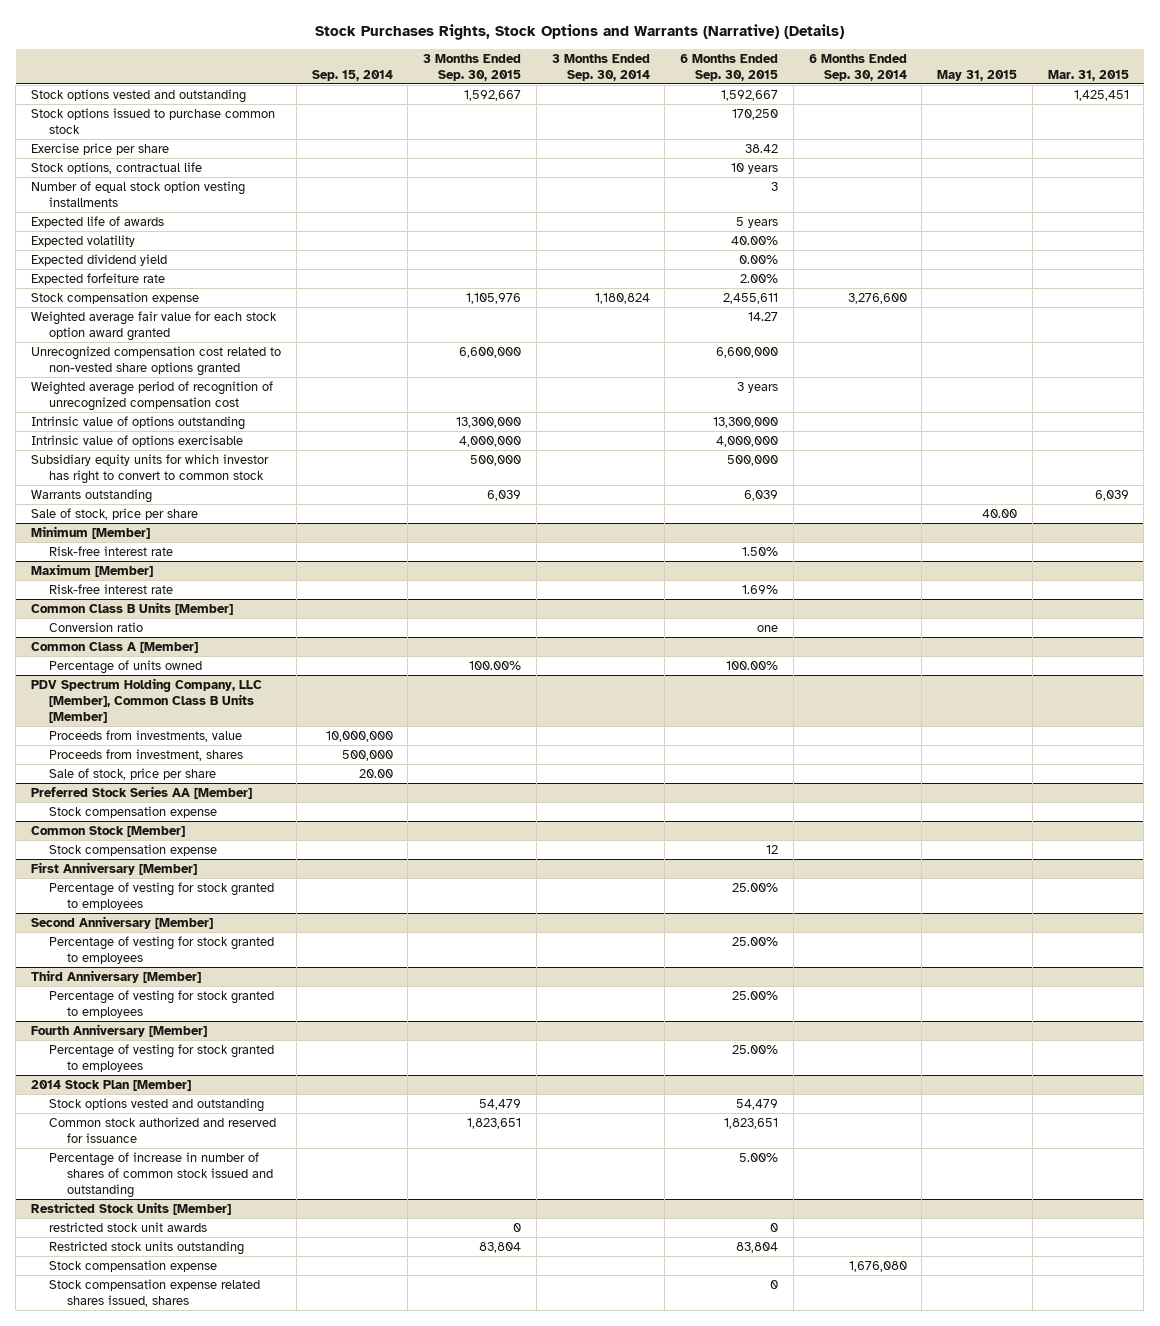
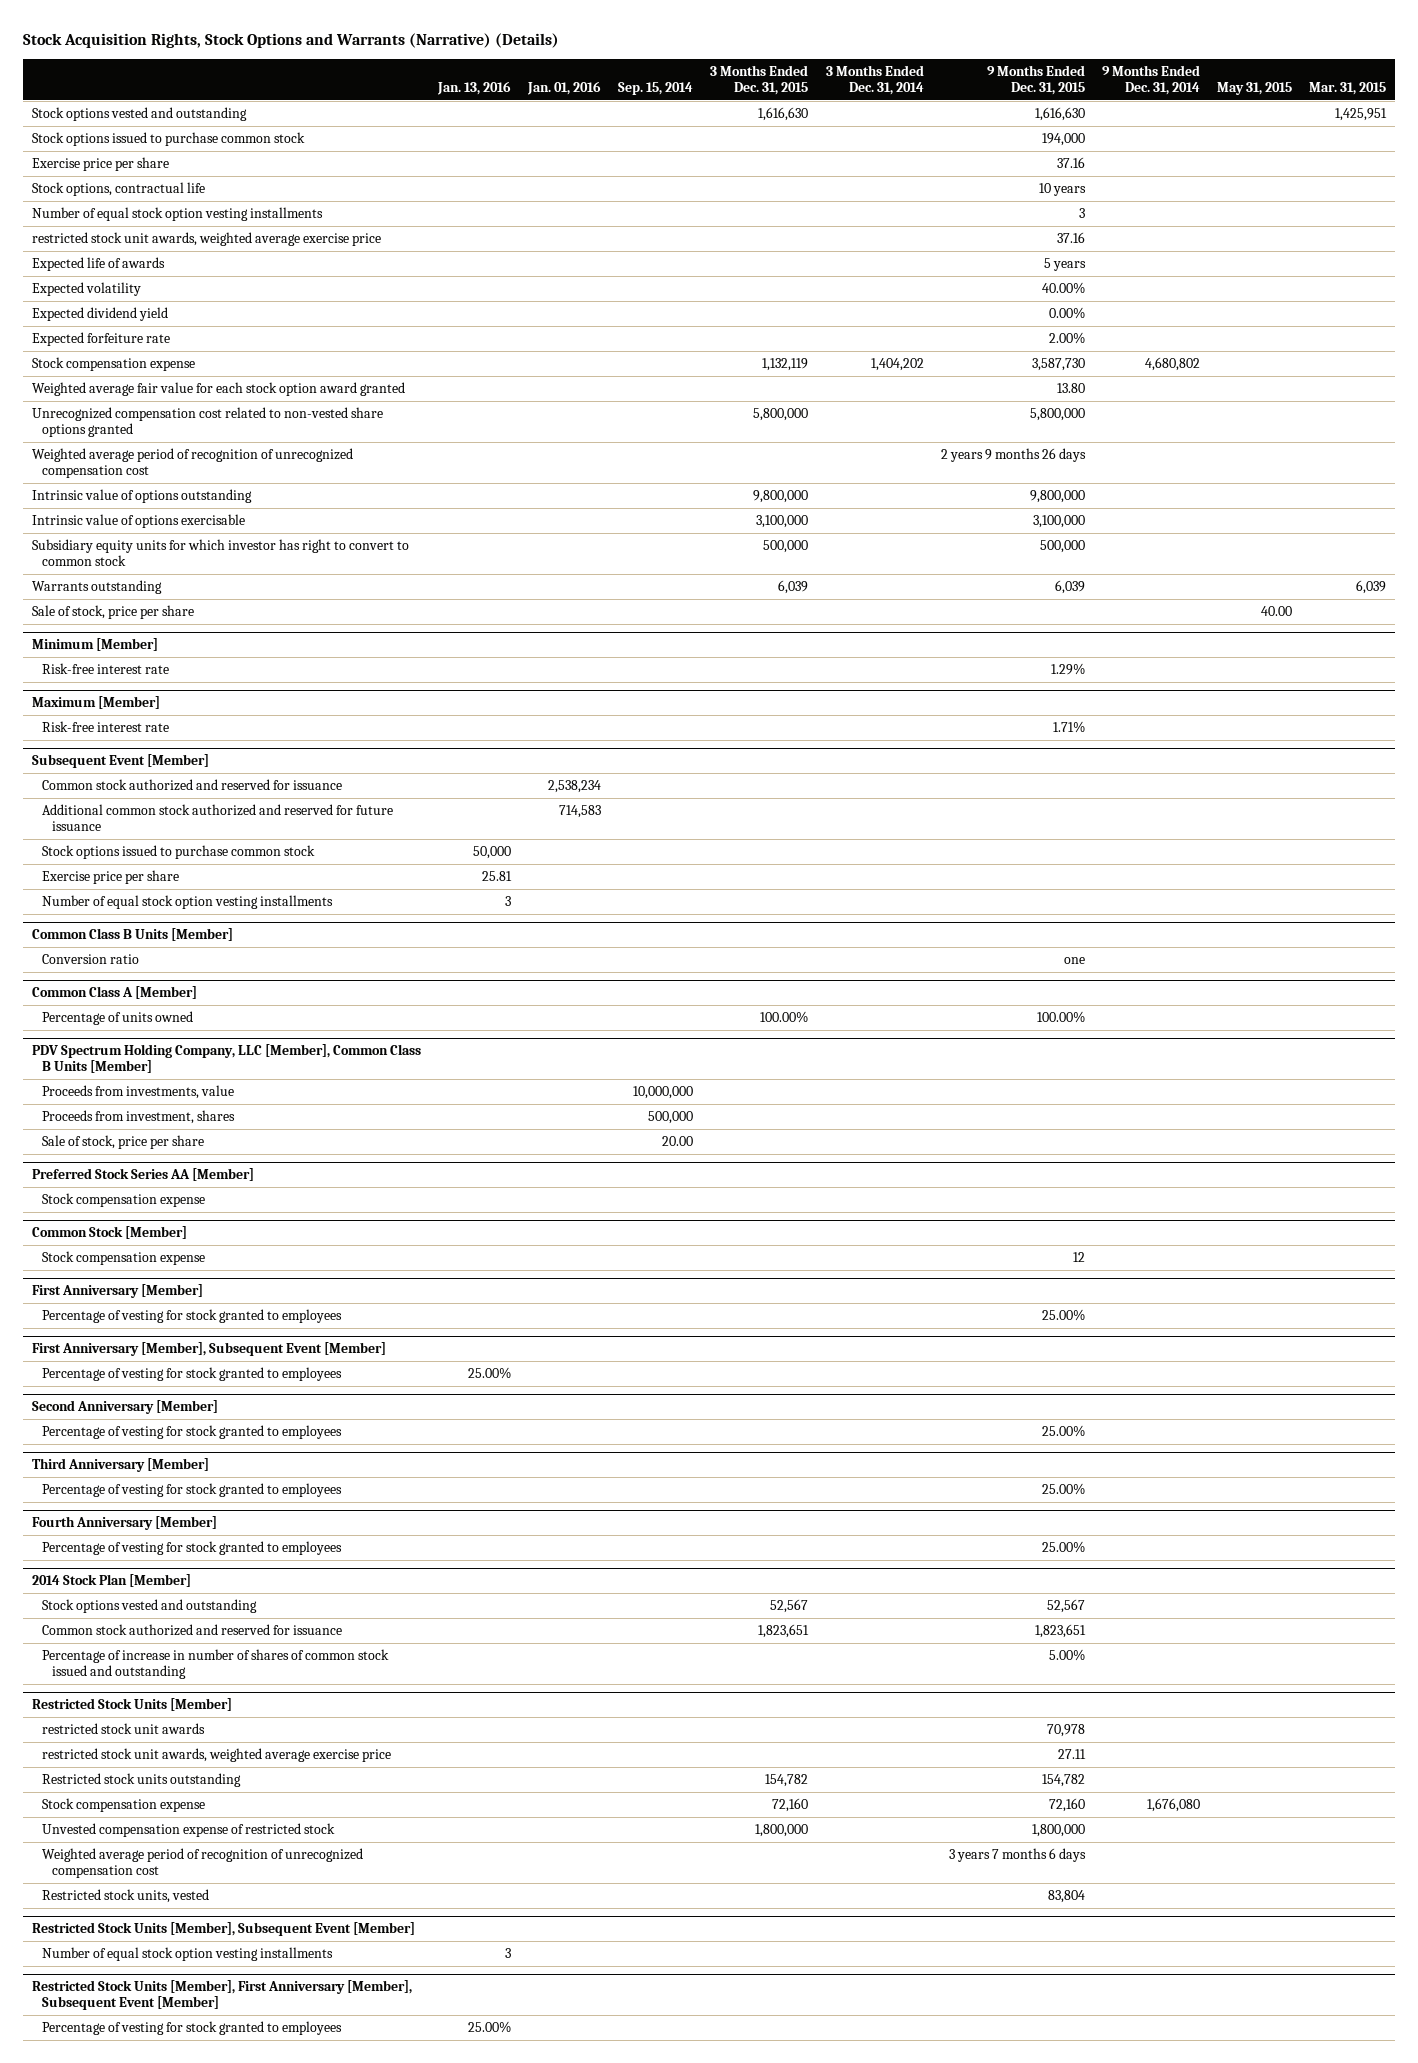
- Stock Purchases Rights, Stock Options and Warrants (Narrative) (Details)
+ Stock Acquisition Rights, Stock Options and Warrants (Narrative) (Details)
- | Sep. 15, 2014 | 3 Months Ended Sep. 30, 2015 | 3 Months Ended Sep. 30, 2014 | 6 Months Ended Sep. 30, 2015 | 6 Months Ended Sep. 30, 2014 | May 31, 2015 | Mar. 31, 2015
+ | Jan. 13, 2016 | Jan. 01, 2016 | Sep. 15, 2014 | 3 Months Ended Dec. 31, 2015 | 3 Months Ended Dec. 31, 2014 | 9 Months Ended Dec. 31, 2015 | 9 Months Ended Dec. 31, 2014 | May 31, 2015 | Mar. 31, 2015
- Stock options vested and outstanding | | 1,592,667 | | 1,592,667 | | | 1,425,451
+ Stock options vested and outstanding | | | | 1,616,630 | | 1,616,630 | | | 1,425,951
+ restricted stock unit awards, weighted average exercise price | | | | | | 37.16 | | |
+ Subsequent Event [Member]
+ Common stock authorized and reserved for issuance | | 2,538,234 | | | | | | |
+ Additional common stock authorized and reserved for future issuance | | 714,583 | | | | | | |
+ Stock options issued to purchase common stock | 50,000 | | | | | | | |
+ Exercise price per share | 25.81 | | | | | | | |
+ Number of equal stock option vesting installments | 3 | | | | | | | |
+ First Anniversary [Member], Subsequent Event [Member]
+ Percentage of vesting for stock granted to employees | 25.00% | | | | | | | |
@ Restricted Stock Units [Member]
+ restricted stock unit awards, weighted average exercise price | | | | | | 27.11 | | |
- Stock compensation expense related shares issued, shares | | | | 0 | | |
+ Unvested compensation expense of restricted stock | | | | 1,800,000 | | 1,800,000 | | |
+ Weighted average period of recognition of unrecognized compensation cost | | | | | | 3 years 7 months 6 days | | |
+ Restricted stock units, vested | | | | | | 83,804 | | |
+ Restricted Stock Units [Member], Subsequent Event [Member]
+ Number of equal stock option vesting installments | 3 | | | | | | | |
+ Restricted Stock Units [Member], First Anniversary [Member], Subsequent Event [Member]
+ Percentage of vesting for stock granted to employees | 25.00% | | | | | | | |

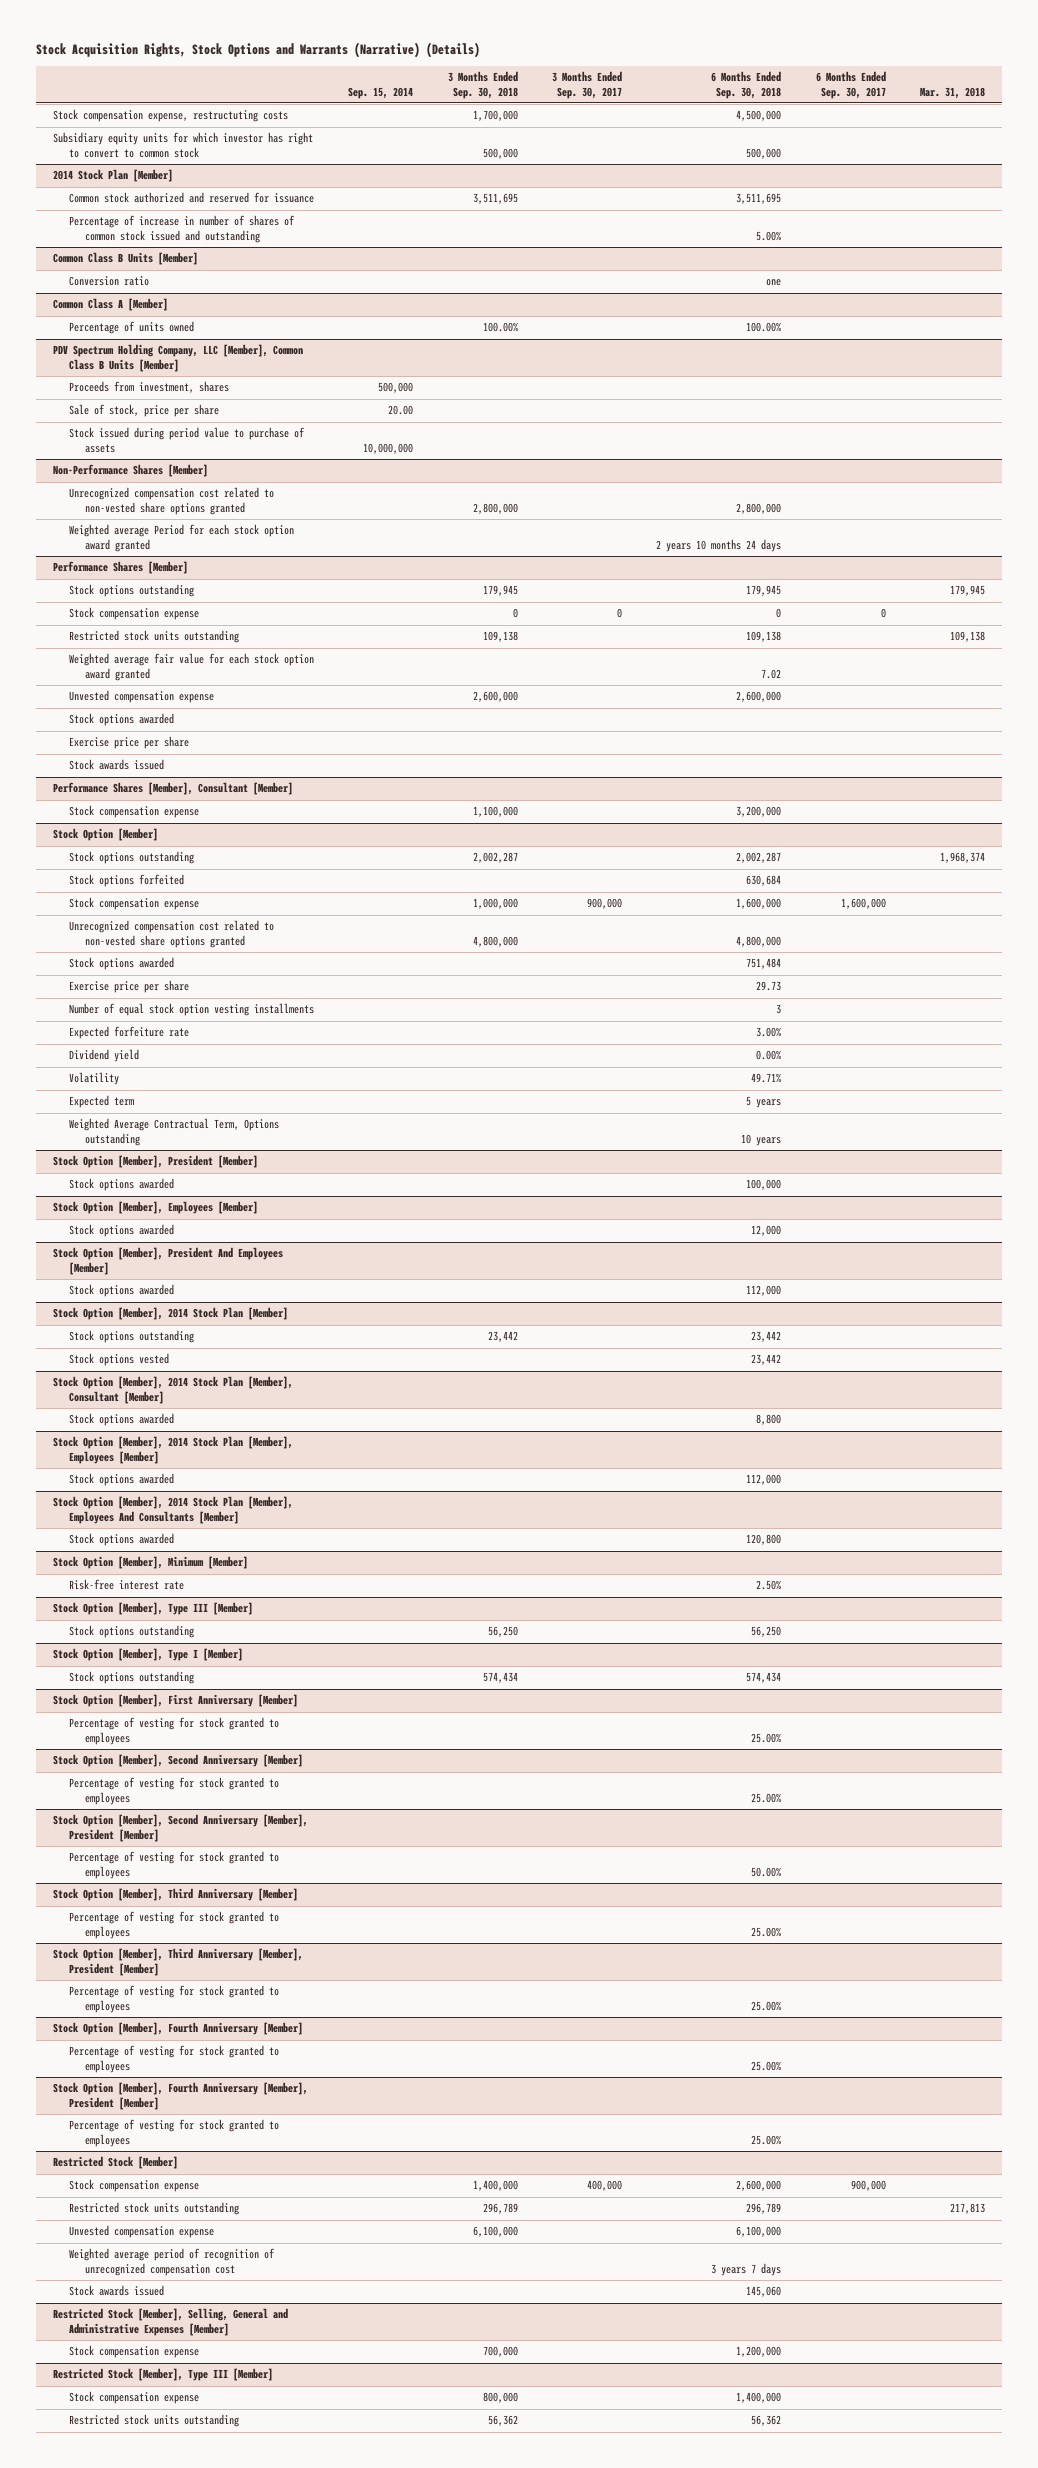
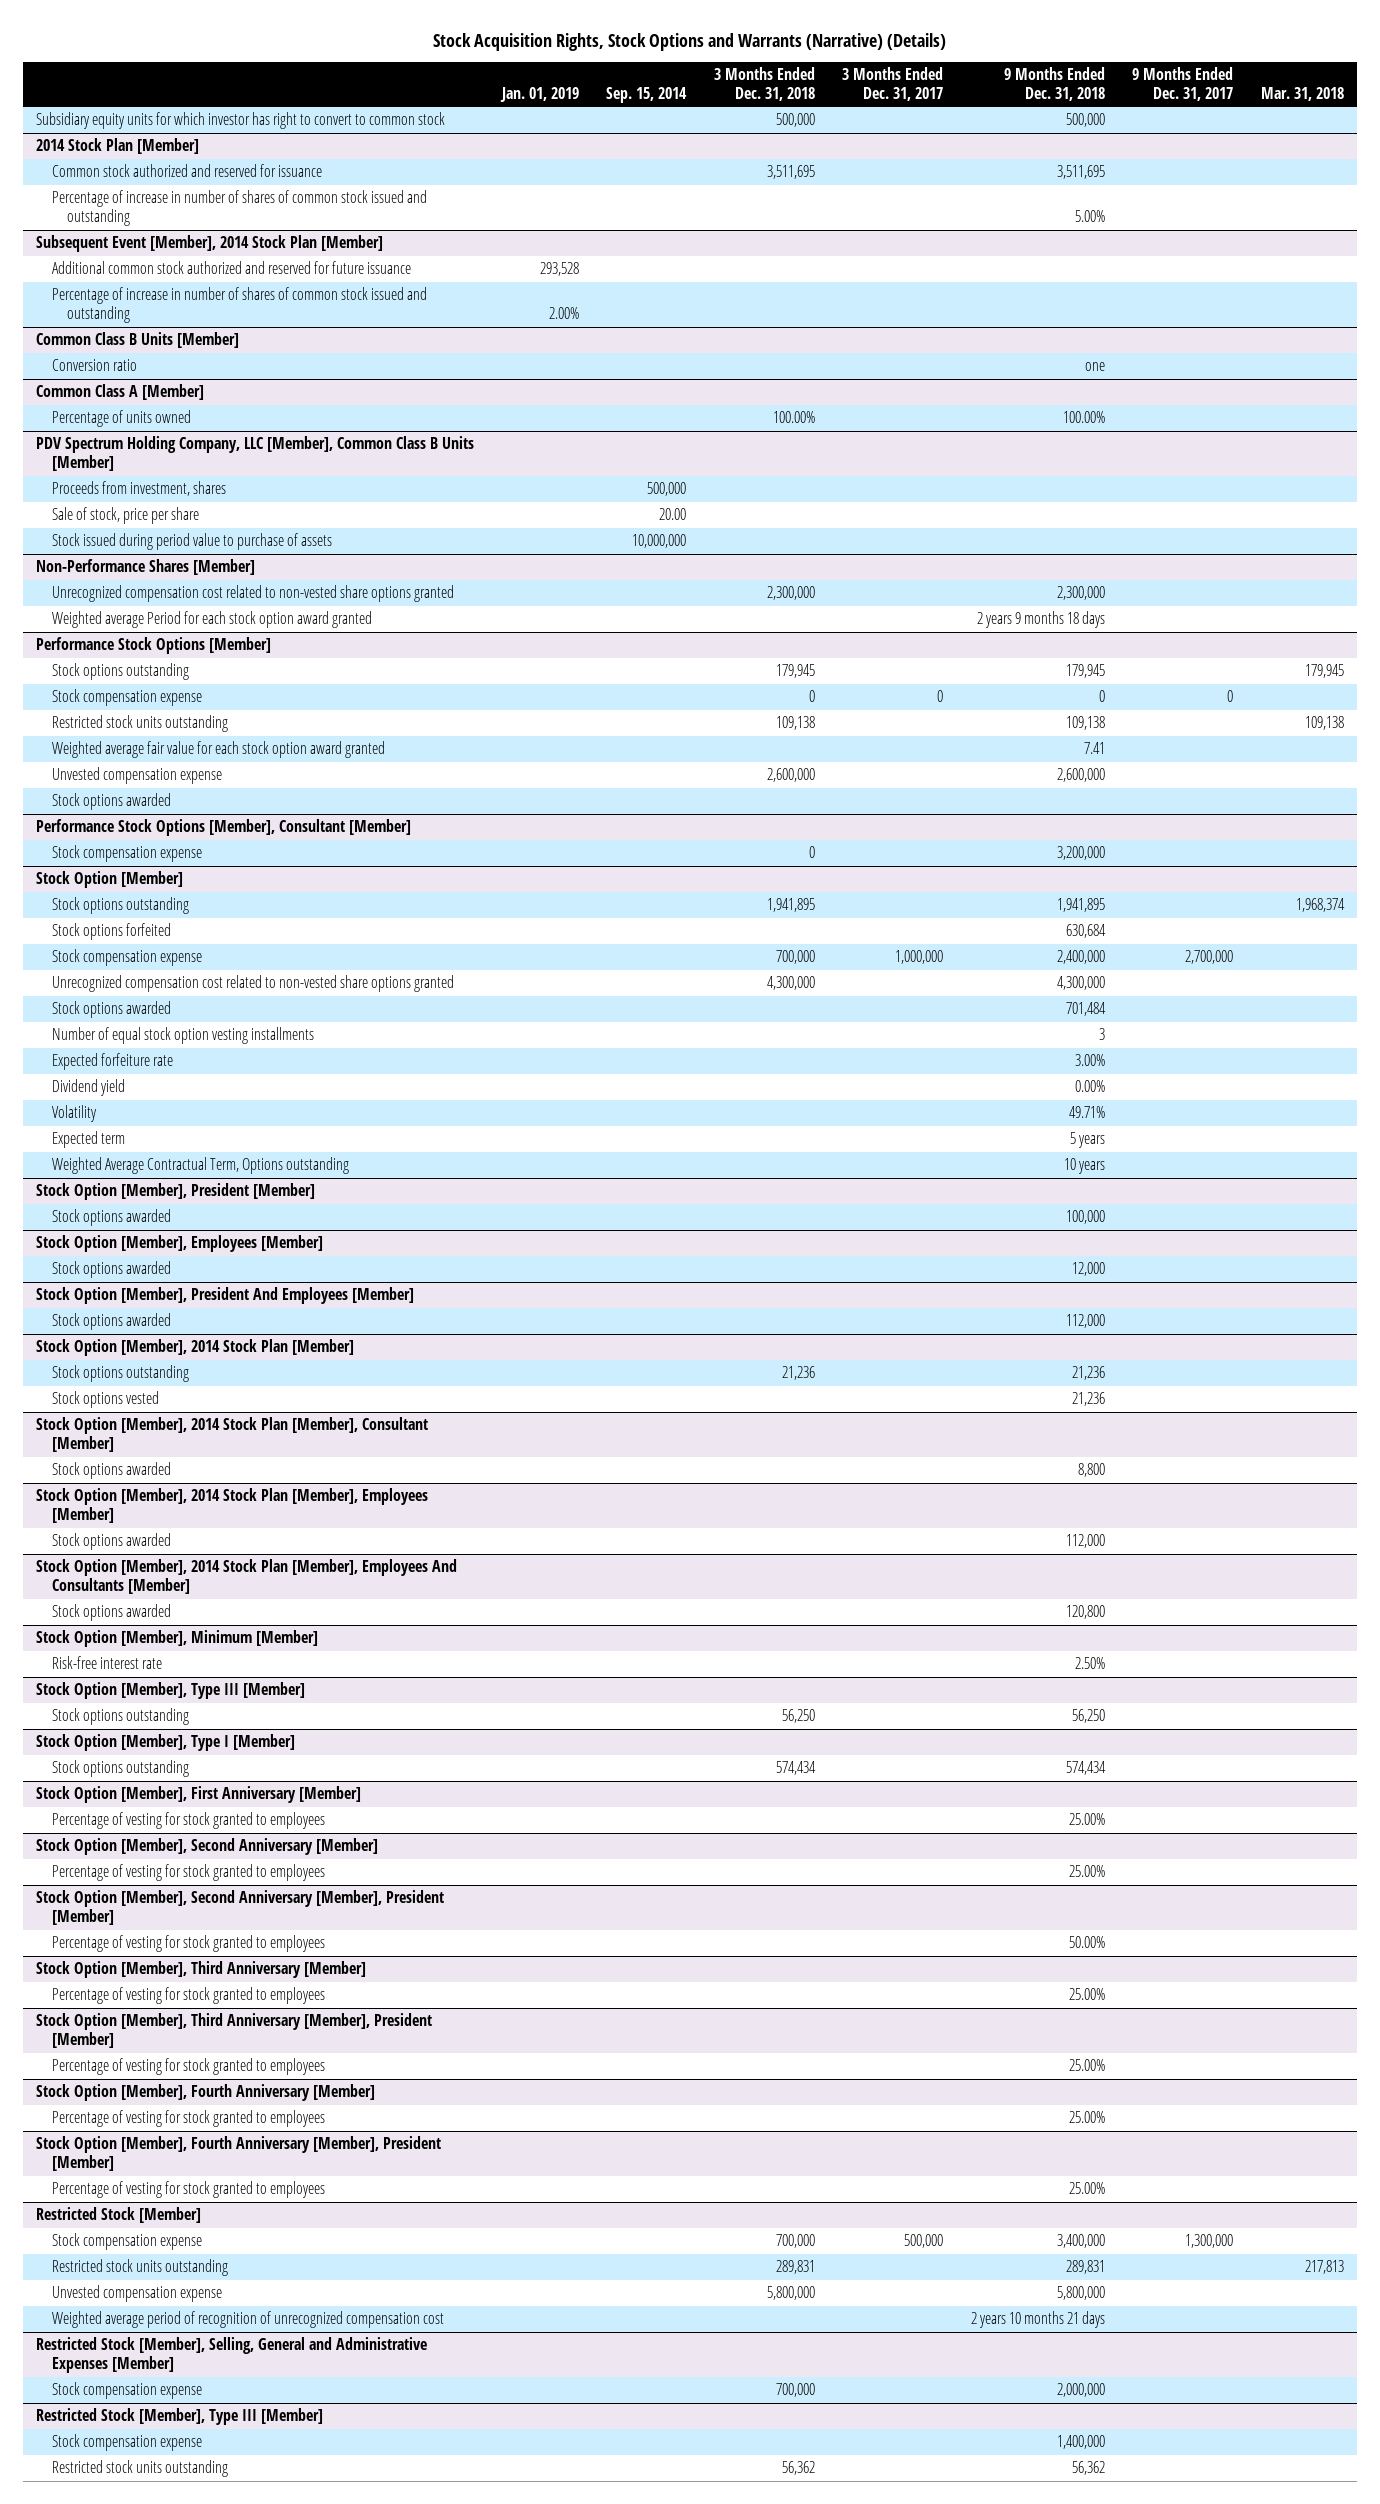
- | Sep. 15, 2014 | 3 Months Ended Sep. 30, 2018 | 3 Months Ended Sep. 30, 2017 | 6 Months Ended Sep. 30, 2018 | 6 Months Ended Sep. 30, 2017 | Mar. 31, 2018
+ | Jan. 01, 2019 | Sep. 15, 2014 | 3 Months Ended Dec. 31, 2018 | 3 Months Ended Dec. 31, 2017 | 9 Months Ended Dec. 31, 2018 | 9 Months Ended Dec. 31, 2017 | Mar. 31, 2018
- Stock compensation expense, restructuting costs | | 1,700,000 | | 4,500,000 | |
+ Subsequent Event [Member], 2014 Stock Plan [Member]
+ Additional common stock authorized and reserved for future issuance | 293,528 | | | | | |
+ Percentage of increase in number of shares of common stock issued and outstanding | 2.00% | | | | | |
- Performance Shares [Member]
+ Performance Stock Options [Member]
- Exercise price per share
- Stock awards issued
- Performance Shares [Member], Consultant [Member]
- Stock compensation expense | | 1,100,000 | | 3,200,000 | |
+ Performance Stock Options [Member], Consultant [Member]
+ Stock compensation expense | | | 0 | | 3,200,000 | |
@ Stock Option [Member]
- Exercise price per share | | | | 29.73 | |
@ Restricted Stock [Member]
- Stock awards issued | | | | 145,060 | |

